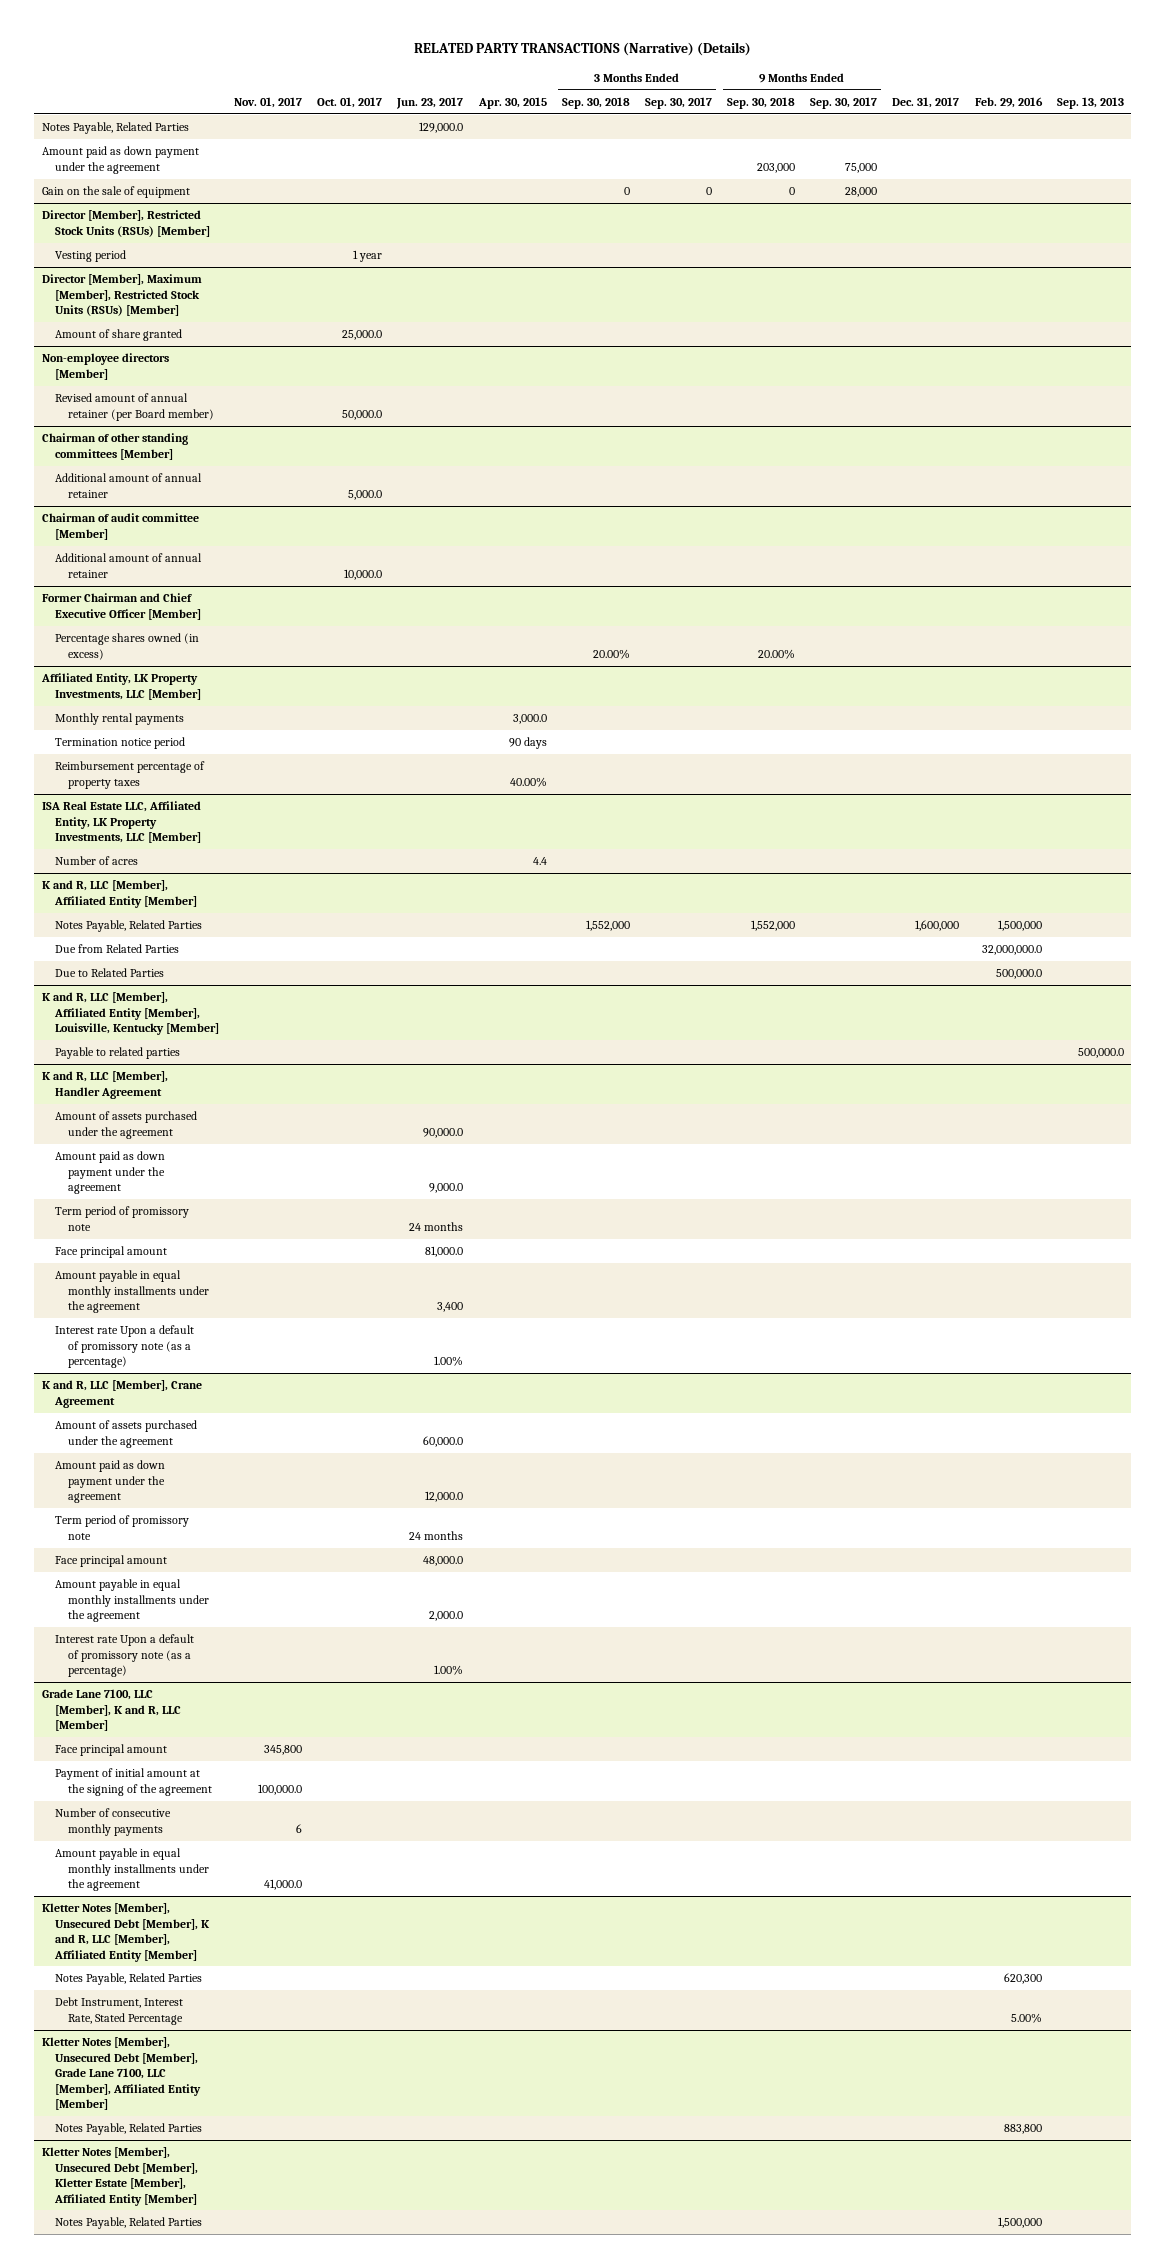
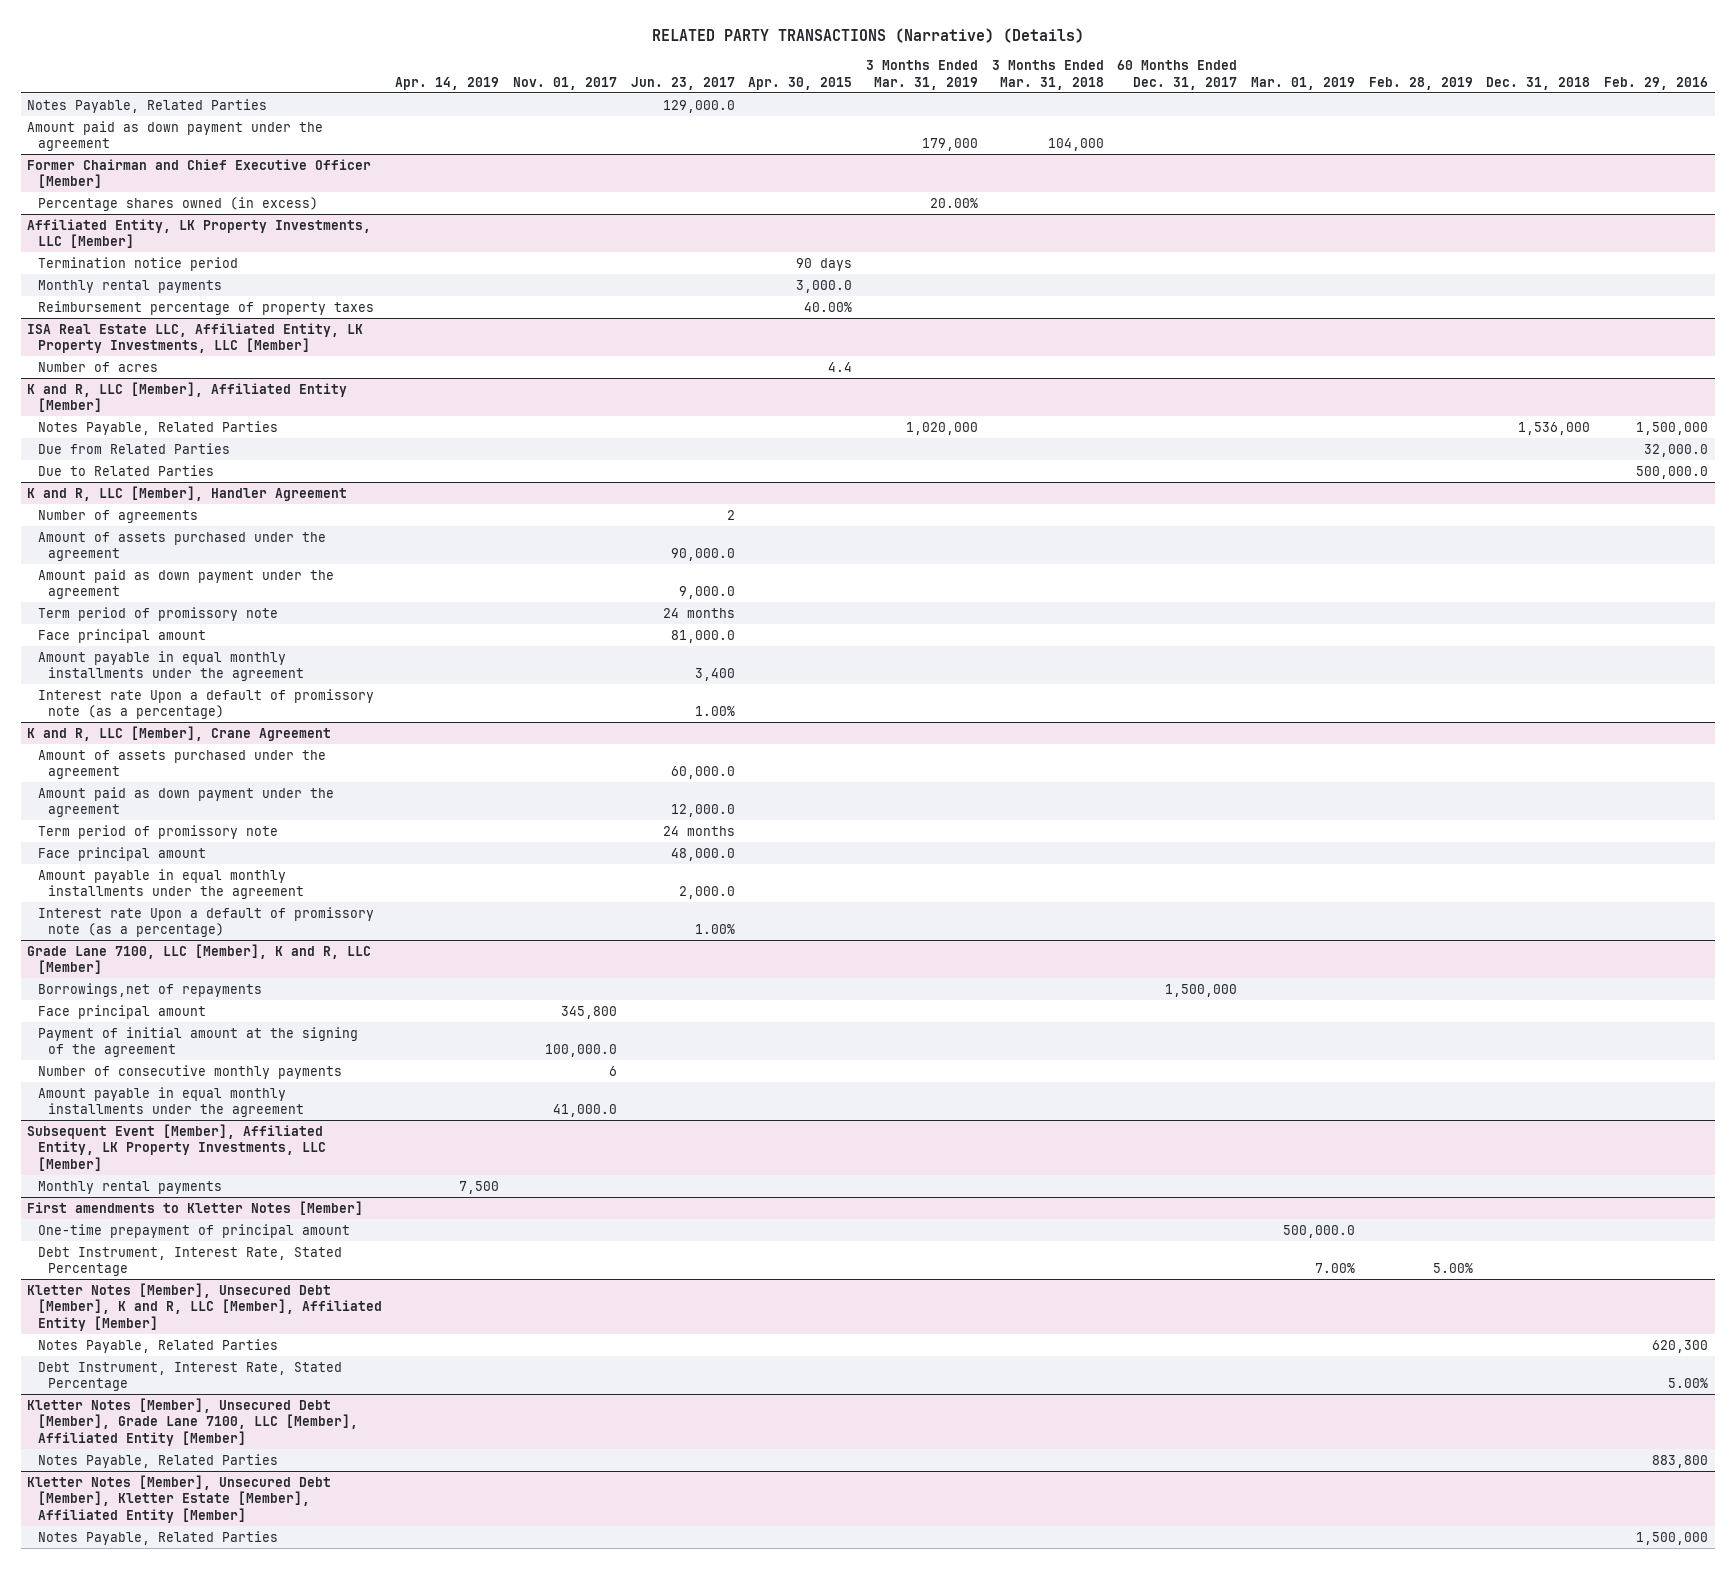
- | Nov. 01, 2017 | Oct. 01, 2017 | Jun. 23, 2017 | Apr. 30, 2015 | 3 Months Ended Sep. 30, 2018 | 3 Months Ended Sep. 30, 2017 | 9 Months Ended Sep. 30, 2018 | 9 Months Ended Sep. 30, 2017 | Dec. 31, 2017 | Feb. 29, 2016 | Sep. 13, 2013
+ | Apr. 14, 2019 | Nov. 01, 2017 | Jun. 23, 2017 | Apr. 30, 2015 | 3 Months Ended Mar. 31, 2019 | 3 Months Ended Mar. 31, 2018 | 60 Months Ended Dec. 31, 2017 | Mar. 01, 2019 | Feb. 28, 2019 | Dec. 31, 2018 | Feb. 29, 2016
- Gain on the sale of equipment | | | | | 0 | 0 | 0 | 28,000 | | |
- Director [Member], Restricted Stock Units (RSUs) [Member]
- Vesting period | | 1 year | | | | | | | | |
- Director [Member], Maximum [Member], Restricted Stock Units (RSUs) [Member]
- Amount of share granted | | 25,000.0 | | | | | | | | |
- Non-employee directors [Member]
- Revised amount of annual retainer (per Board member) | | 50,000.0 | | | | | | | | |
- Chairman of other standing committees [Member]
- Additional amount of annual retainer | | 5,000.0 | | | | | | | | |
- Chairman of audit committee [Member]
- Additional amount of annual retainer | | 10,000.0 | | | | | | | | |
@ Affiliated Entity, LK Property Investments, LLC [Member]
moved down: Monthly rental payments | | | | 3,000.0 | | | | | | |
@ K and R, LLC [Member], Affiliated Entity [Member]
- Due from Related Parties | | | | | | | | | | 32,000,000.0 |
+ Due from Related Parties | | | | | | | | | | | 32,000.0
- K and R, LLC [Member], Affiliated Entity [Member], Louisville, Kentucky [Member]
- Payable to related parties | | | | | | | | | | | 500,000.0
@ K and R, LLC [Member], Handler Agreement
+ Number of agreements | | | 2 | | | | | | | |
@ Grade Lane 7100, LLC [Member], K and R, LLC [Member]
+ Borrowings,net of repayments | | | | | | | 1,500,000 | | | |
+ Subsequent Event [Member], Affiliated Entity, LK Property Investments, LLC [Member]
+ Monthly rental payments | 7,500 | | | | | | | | | |
+ First amendments to Kletter Notes [Member]
+ One-time prepayment of principal amount | | | | | | | | 500,000.0 | | |
+ Debt Instrument, Interest Rate, Stated Percentage | | | | | | | | 7.00% | 5.00% | |

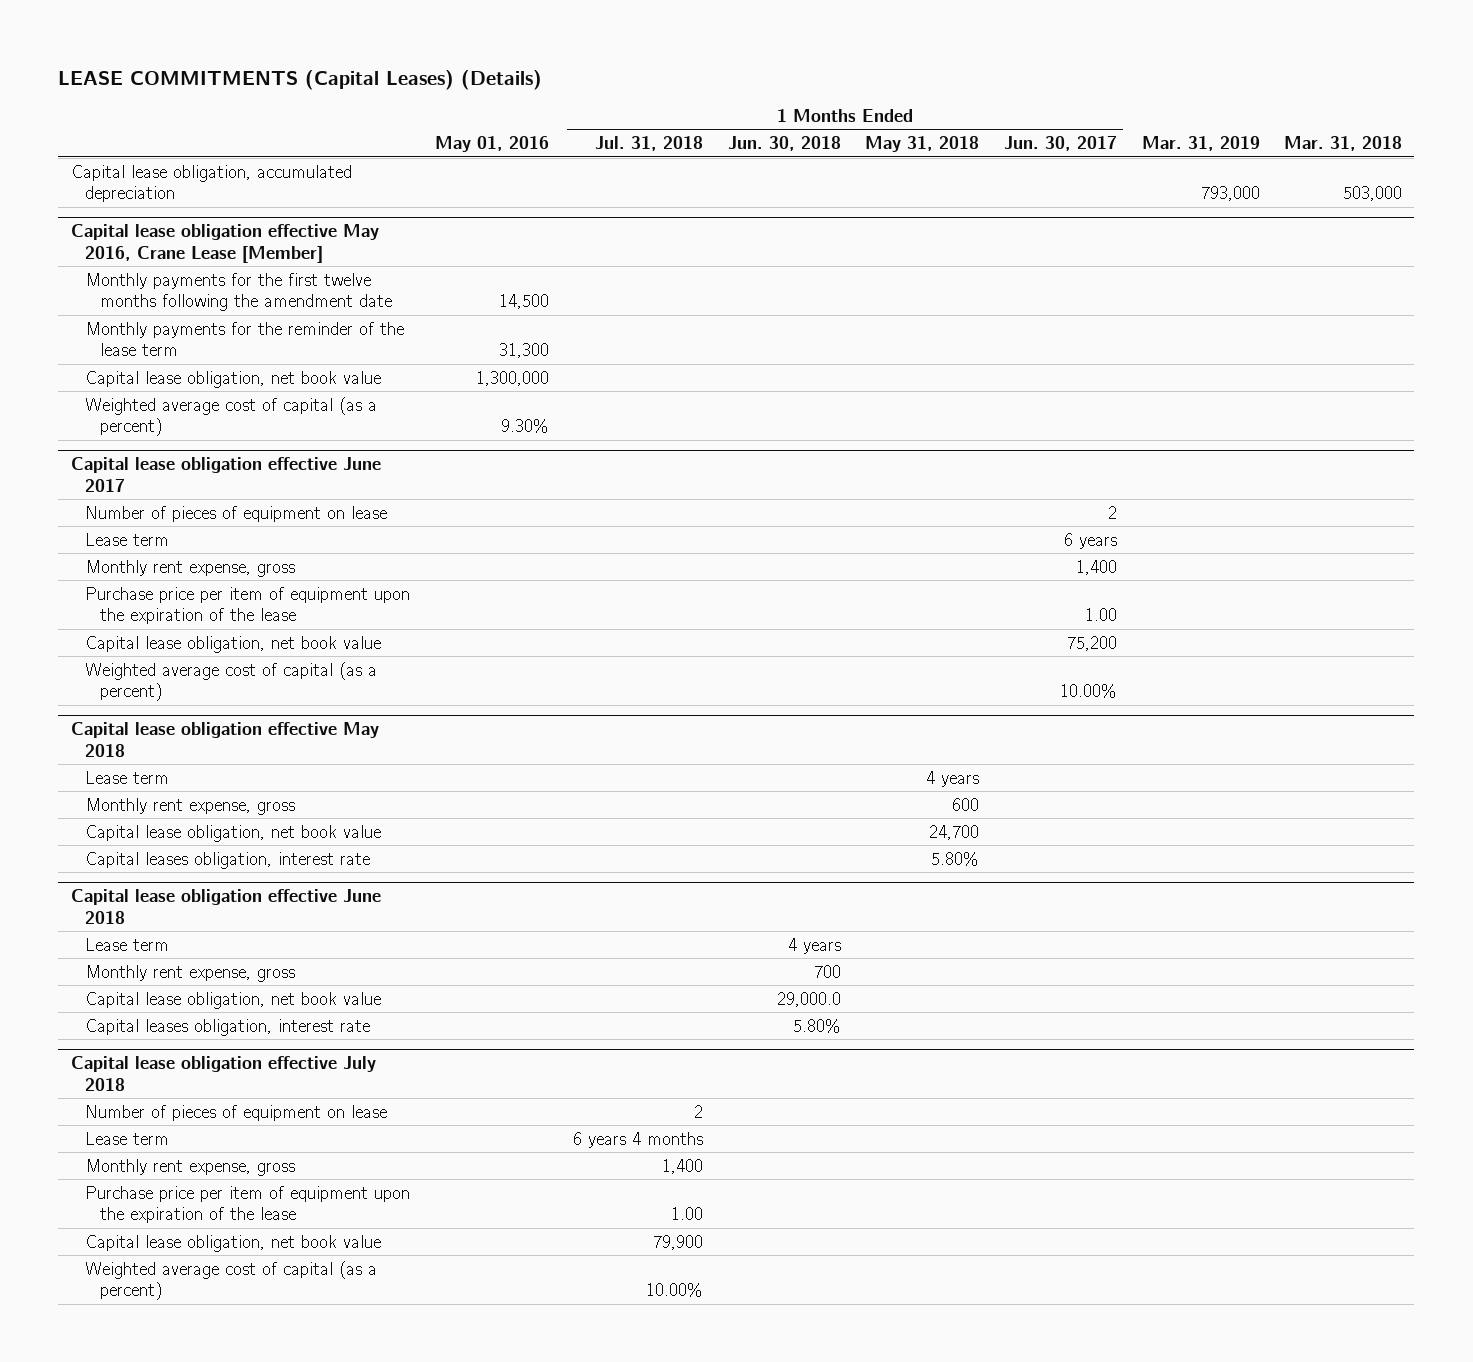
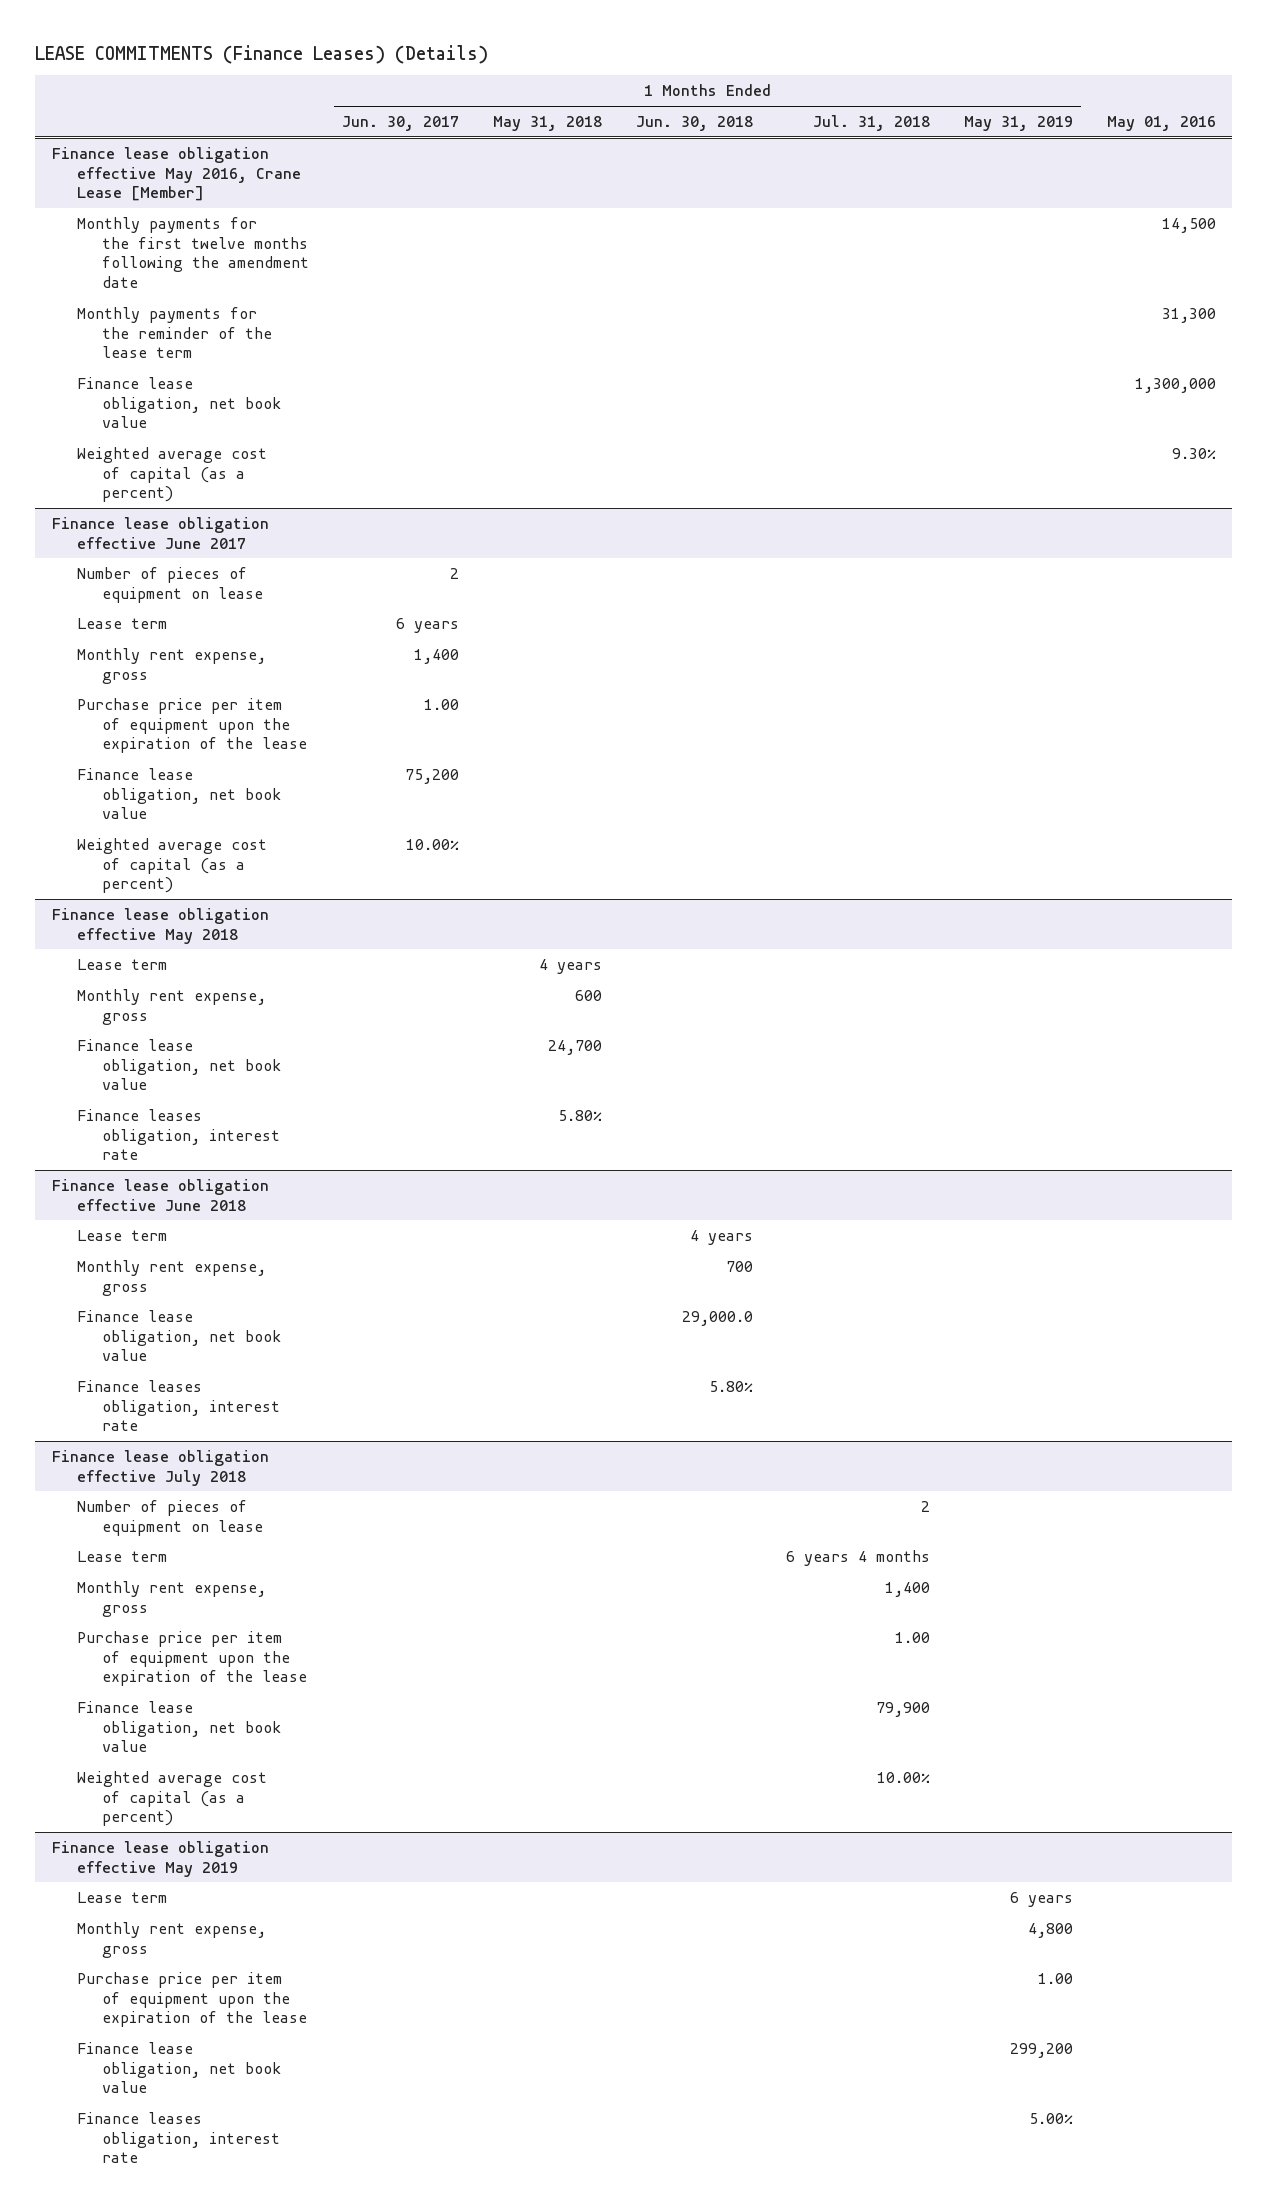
- LEASE COMMITMENTS (Capital Leases) (Details)
+ LEASE COMMITMENTS (Finance Leases) (Details)
- | May 01, 2016 | 1 Months Ended Jul. 31, 2018 | 1 Months Ended Jun. 30, 2018 | 1 Months Ended May 31, 2018 | 1 Months Ended Jun. 30, 2017 | Mar. 31, 2019 | Mar. 31, 2018
+ | 1 Months Ended Jun. 30, 2017 | 1 Months Ended May 31, 2018 | 1 Months Ended Jun. 30, 2018 | 1 Months Ended Jul. 31, 2018 | 1 Months Ended May 31, 2019 | May 01, 2016
- Capital lease obligation, accumulated depreciation | | | | | | 793,000 | 503,000
- Capital lease obligation effective May 2016, Crane Lease [Member]
+ Finance lease obligation effective May 2016, Crane Lease [Member]
- Capital lease obligation, net book value | 1,300,000 | | | | | |
+ Finance lease obligation, net book value | | | | | | 1,300,000
- Capital lease obligation effective June 2017
+ Finance lease obligation effective June 2017
- Capital lease obligation, net book value | | | | | 75,200 | |
+ Finance lease obligation, net book value | 75,200 | | | | |
- Capital lease obligation effective May 2018
+ Finance lease obligation effective May 2018
- Capital lease obligation, net book value | | | | 24,700 | | |
- Capital leases obligation, interest rate | | | | 5.80% | | |
- Capital lease obligation effective June 2018
+ Finance lease obligation, net book value | | 24,700 | | | |
+ Finance leases obligation, interest rate | | 5.80% | | | |
+ Finance lease obligation effective June 2018
- Capital lease obligation, net book value | | | 29,000.0 | | | |
- Capital leases obligation, interest rate | | | 5.80% | | | |
- Capital lease obligation effective July 2018
+ Finance lease obligation, net book value | | | 29,000.0 | | |
+ Finance leases obligation, interest rate | | | 5.80% | | |
+ Finance lease obligation effective July 2018
- Capital lease obligation, net book value | | 79,900 | | | | |
+ Finance lease obligation, net book value | | | | 79,900 | |
+ Finance lease obligation effective May 2019
+ Lease term | | | | | 6 years |
+ Monthly rent expense, gross | | | | | 4,800 |
+ Purchase price per item of equipment upon the expiration of the lease | | | | | 1.00 |
+ Finance lease obligation, net book value | | | | | 299,200 |
+ Finance leases obligation, interest rate | | | | | 5.00% |

